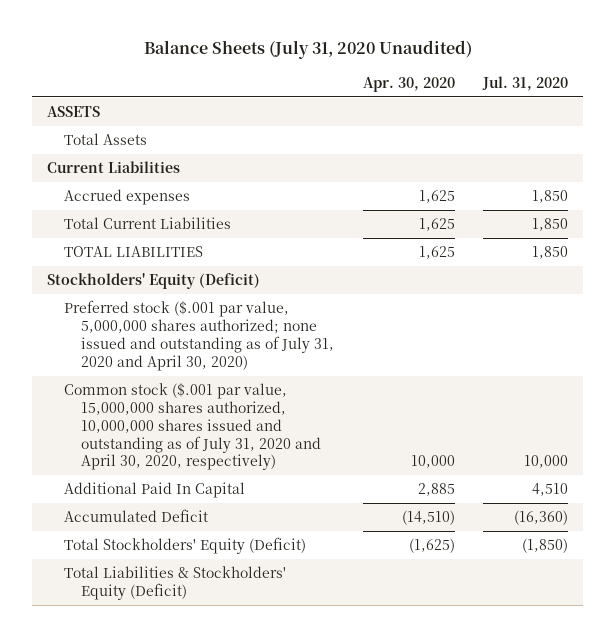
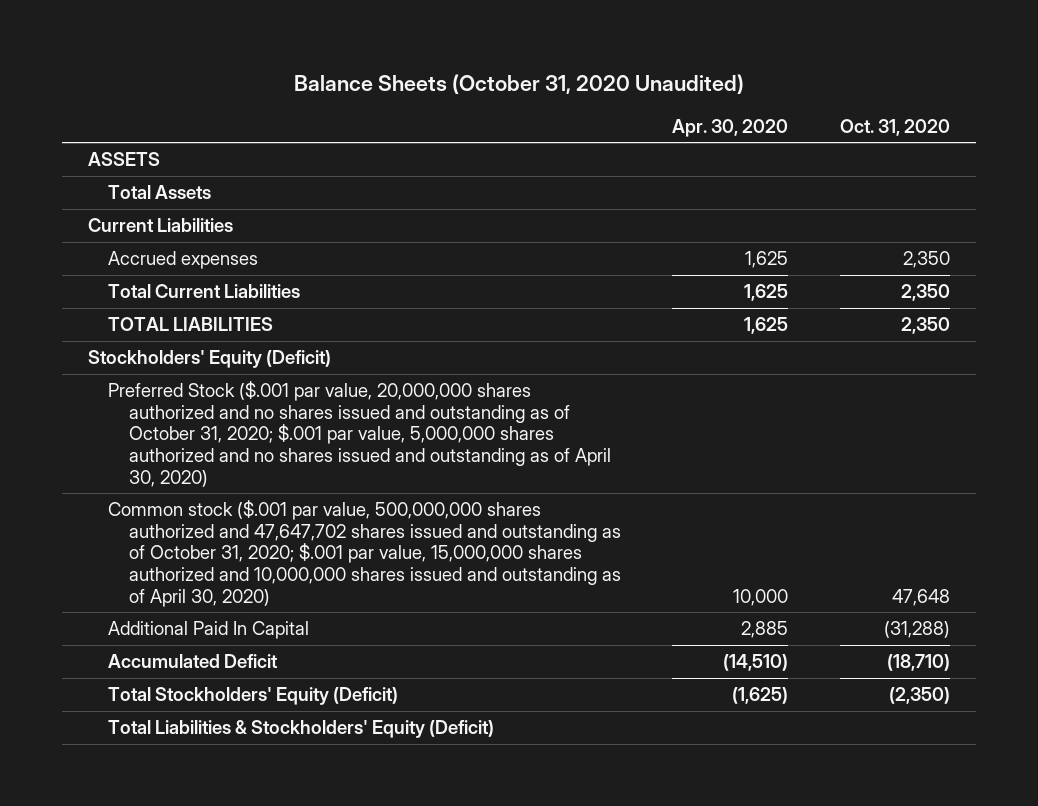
- Balance Sheets (July 31, 2020 Unaudited)
+ Balance Sheets (October 31, 2020 Unaudited)
- | Apr. 30, 2020 | Jul. 31, 2020
+ | Apr. 30, 2020 | Oct. 31, 2020
- Preferred stock ($.001 par value, 5,000,000 shares authorized; none issued and outstanding as of July 31, 2020 and April 30, 2020)
- Common stock ($.001 par value, 15,000,000 shares authorized, 10,000,000 shares issued and outstanding as of July 31, 2020 and April 30, 2020, respectively) | 10,000 | 10,000
+ Preferred Stock ($.001 par value, 20,000,000 shares authorized and no shares issued and outstanding as of October 31, 2020; $.001 par value, 5,000,000 shares authorized and no shares issued and outstanding as of April 30, 2020)
+ Common stock ($.001 par value, 500,000,000 shares authorized and 47,647,702 shares issued and outstanding as of October 31, 2020; $.001 par value, 15,000,000 shares authorized and 10,000,000 shares issued and outstanding as of April 30, 2020) | 10,000 | 47,648

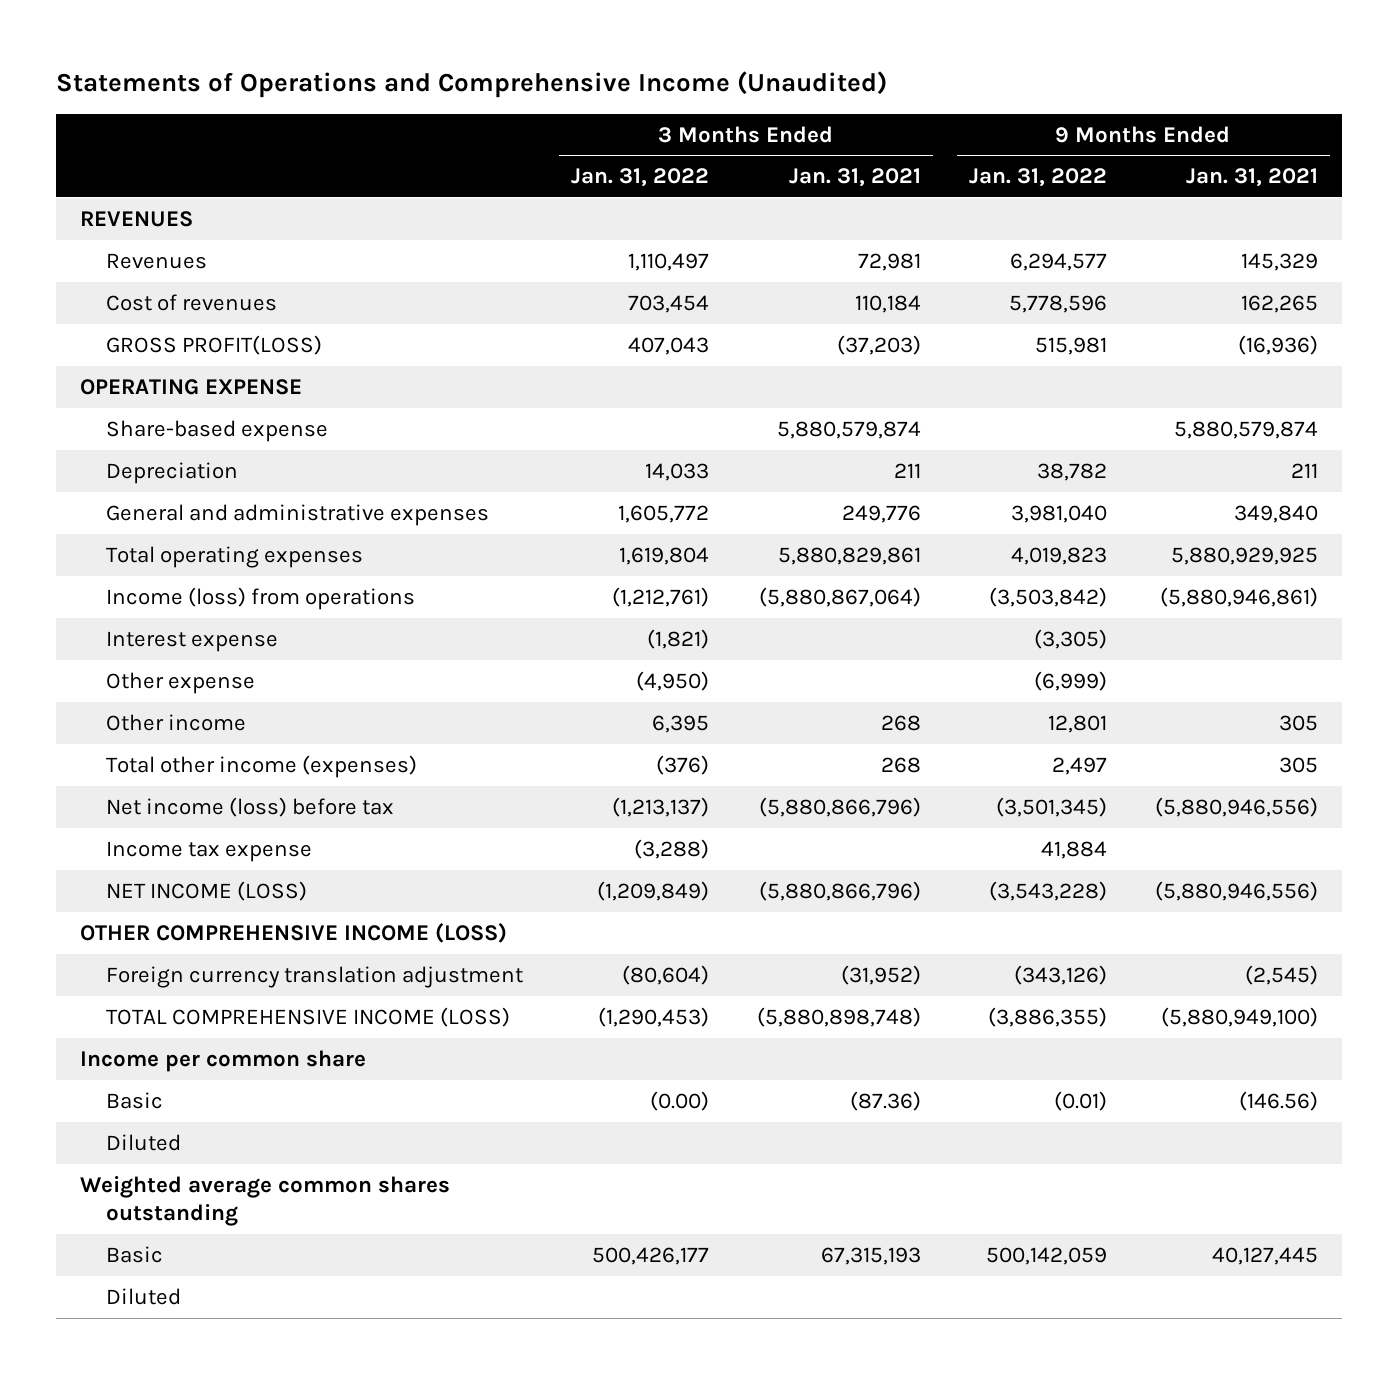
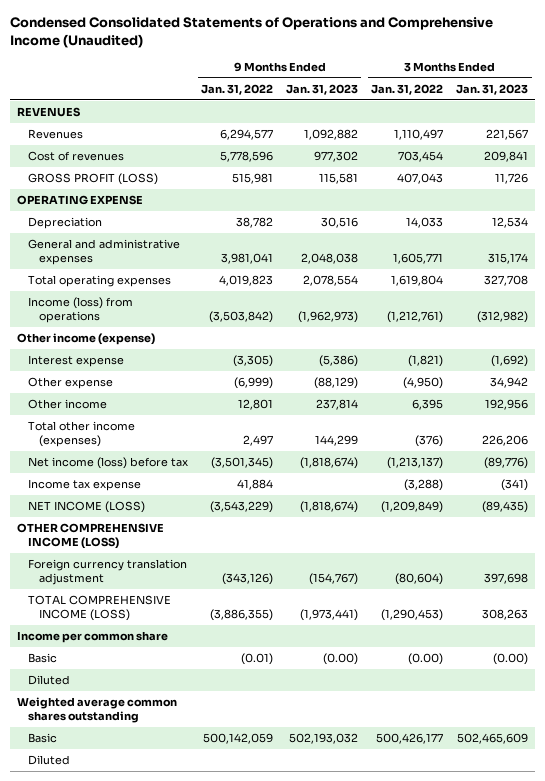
- Statements of Operations and Comprehensive Income (Unaudited)
+ Condensed Consolidated Statements of Operations and Comprehensive Income (Unaudited)
- | 3 Months Ended Jan. 31, 2022 | 3 Months Ended Jan. 31, 2021 | 9 Months Ended Jan. 31, 2022 | 9 Months Ended Jan. 31, 2021
+ | 9 Months Ended Jan. 31, 2022 | 9 Months Ended Jan. 31, 2023 | 3 Months Ended Jan. 31, 2022 | 3 Months Ended Jan. 31, 2023
- GROSS PROFIT(LOSS) | 407,043 | (37,203) | 515,981 | (16,936)
+ GROSS PROFIT (LOSS) | 515,981 | 115,581 | 407,043 | 11,726
- Share-based expense | | 5,880,579,874 | | 5,880,579,874
- General and administrative expenses | 1,605,772 | 249,776 | 3,981,040 | 349,840
+ General and administrative expenses | 3,981,041 | 2,048,038 | 1,605,771 | 315,174
+ Other income (expense)
- NET INCOME (LOSS) | (1,209,849) | (5,880,866,796) | (3,543,228) | (5,880,946,556)
+ NET INCOME (LOSS) | (3,543,229) | (1,818,674) | (1,209,849) | (89,435)

